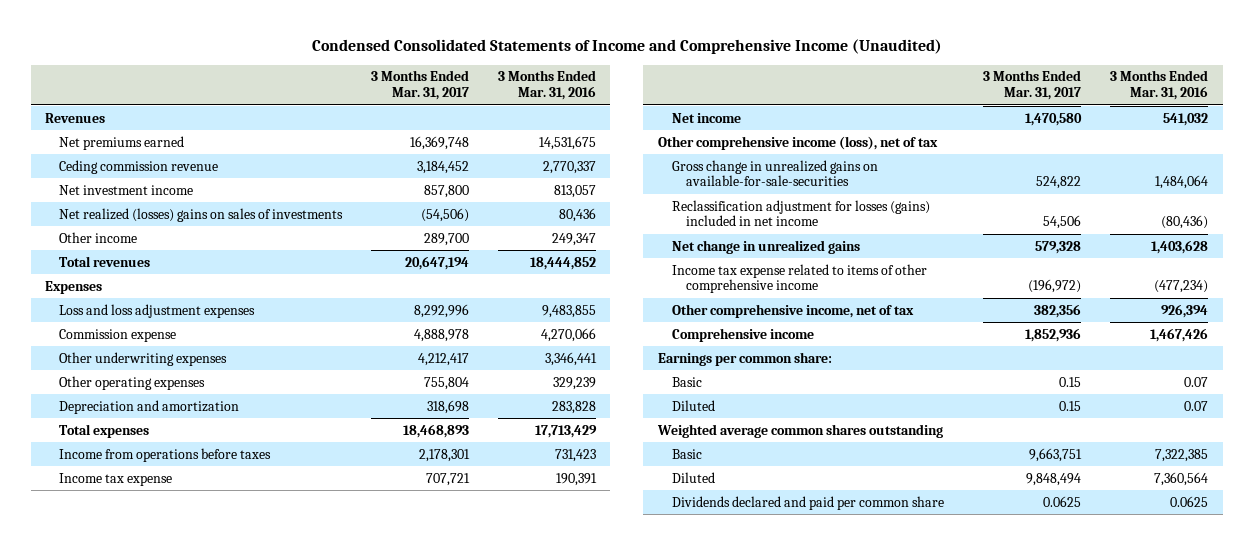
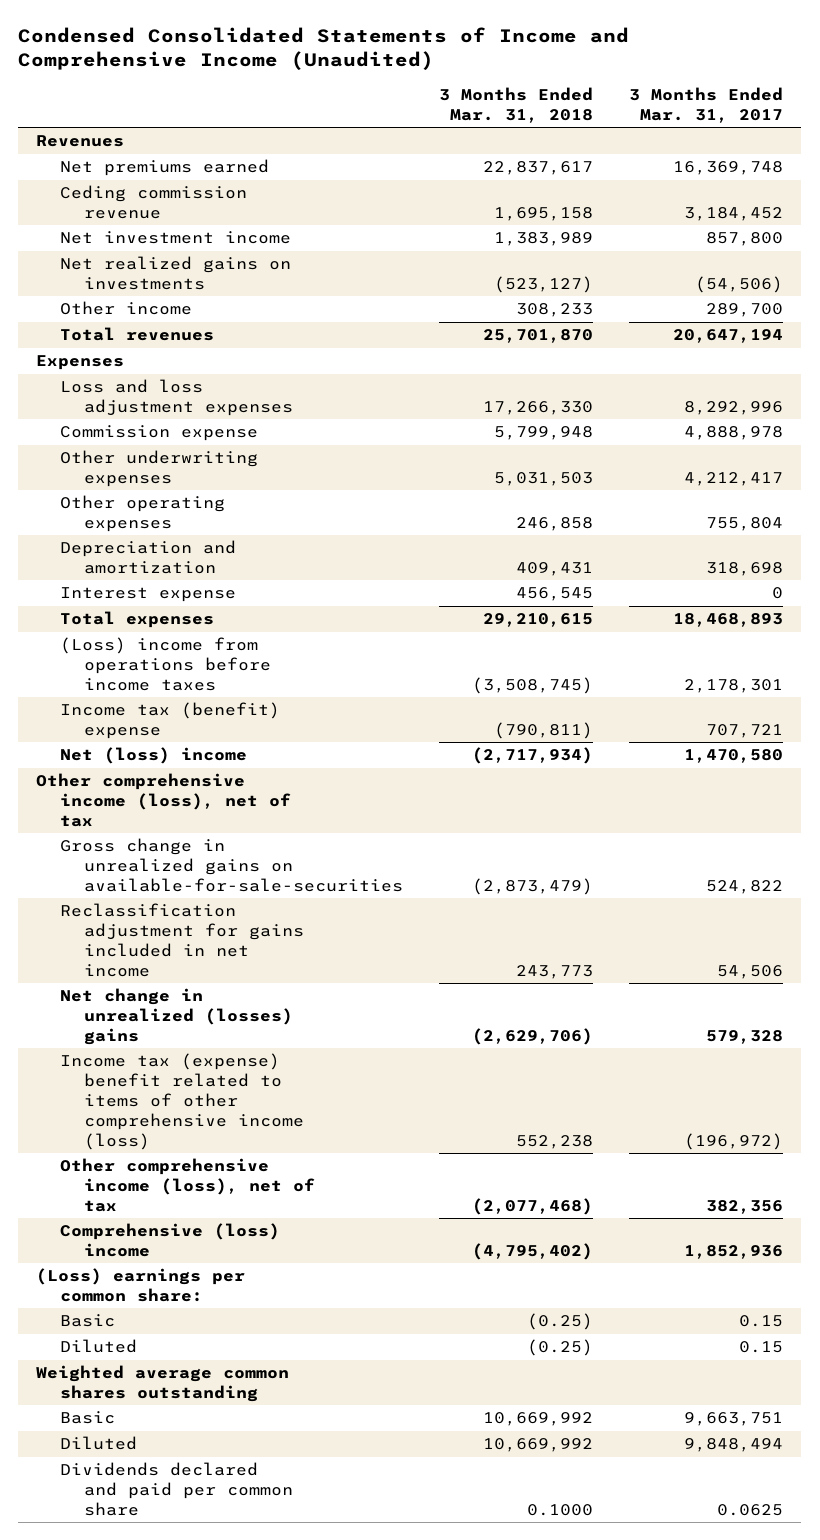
- | 3 Months Ended Mar. 31, 2017 | 3 Months Ended Mar. 31, 2016
+ | 3 Months Ended Mar. 31, 2018 | 3 Months Ended Mar. 31, 2017
- Net realized (losses) gains on sales of investments | (54,506) | 80,436
+ Net realized gains on investments | (523,127) | (54,506)
+ Interest expense | 456,545 | 0
- Income from operations before taxes | 2,178,301 | 731,423
- Income tax expense | 707,721 | 190,391
- Net income | 1,470,580 | 541,032
+ (Loss) income from operations before income taxes | (3,508,745) | 2,178,301
+ Income tax (benefit) expense | (790,811) | 707,721
+ Net (loss) income | (2,717,934) | 1,470,580
- Reclassification adjustment for losses (gains) included in net income | 54,506 | (80,436)
- Net change in unrealized gains | 579,328 | 1,403,628
- Income tax expense related to items of other comprehensive income | (196,972) | (477,234)
- Other comprehensive income, net of tax | 382,356 | 926,394
- Comprehensive income | 1,852,936 | 1,467,426
- Earnings per common share:
+ Reclassification adjustment for gains included in net income | 243,773 | 54,506
+ Net change in unrealized (losses) gains | (2,629,706) | 579,328
+ Income tax (expense) benefit related to items of other comprehensive income (loss) | 552,238 | (196,972)
+ Other comprehensive income (loss), net of tax | (2,077,468) | 382,356
+ Comprehensive (loss) income | (4,795,402) | 1,852,936
+ (Loss) earnings per common share:

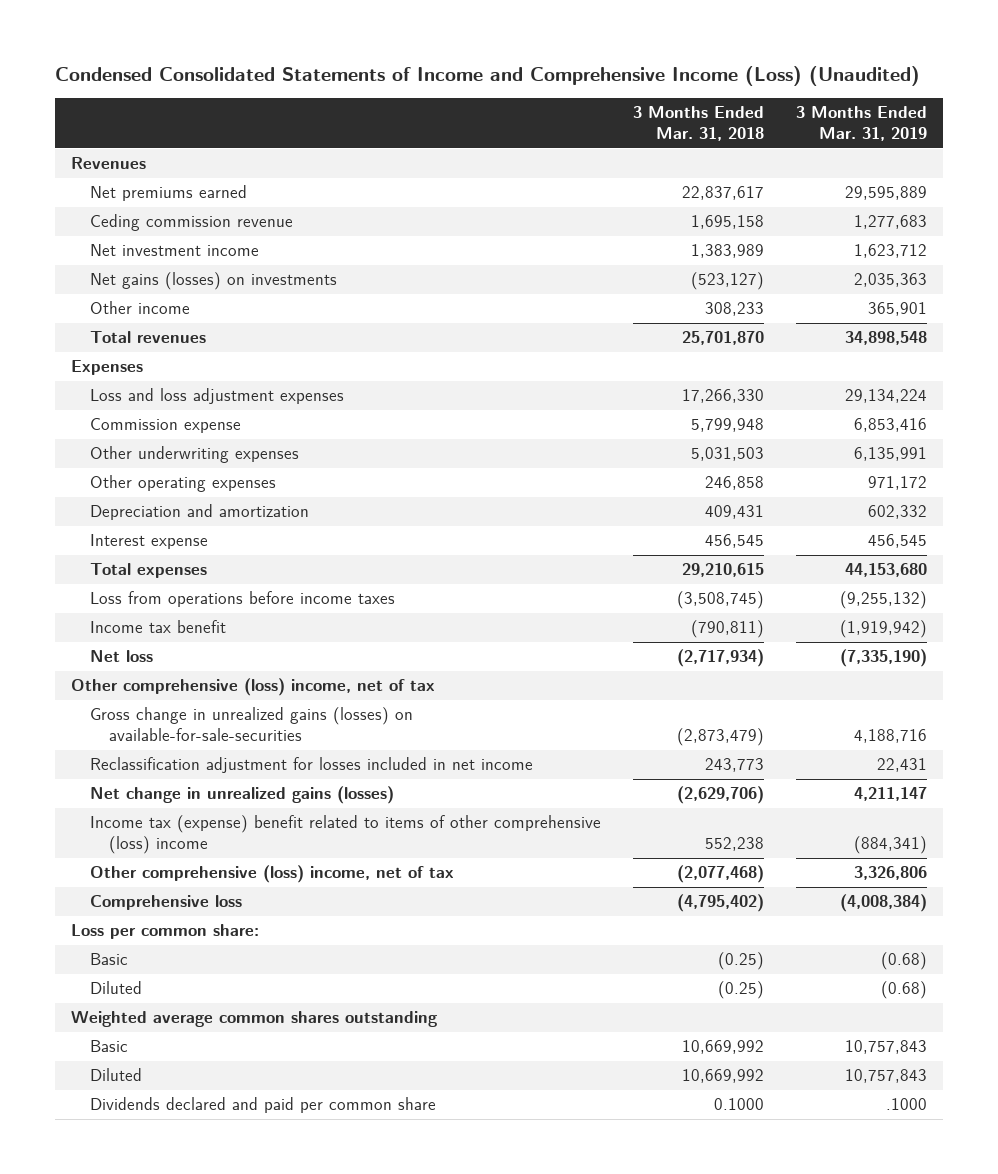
- Condensed Consolidated Statements of Income and Comprehensive Income (Unaudited)
+ Condensed Consolidated Statements of Income and Comprehensive Income (Loss) (Unaudited)
- | 3 Months Ended Mar. 31, 2018 | 3 Months Ended Mar. 31, 2017
+ | 3 Months Ended Mar. 31, 2018 | 3 Months Ended Mar. 31, 2019
- Net realized gains on investments | (523,127) | (54,506)
+ Net gains (losses) on investments | (523,127) | 2,035,363
- (Loss) income from operations before income taxes | (3,508,745) | 2,178,301
- Income tax (benefit) expense | (790,811) | 707,721
- Net (loss) income | (2,717,934) | 1,470,580
- Other comprehensive income (loss), net of tax
- Gross change in unrealized gains on available-for-sale-securities | (2,873,479) | 524,822
- Reclassification adjustment for gains included in net income | 243,773 | 54,506
- Net change in unrealized (losses) gains | (2,629,706) | 579,328
- Income tax (expense) benefit related to items of other comprehensive income (loss) | 552,238 | (196,972)
- Other comprehensive income (loss), net of tax | (2,077,468) | 382,356
- Comprehensive (loss) income | (4,795,402) | 1,852,936
- (Loss) earnings per common share:
+ Loss from operations before income taxes | (3,508,745) | (9,255,132)
+ Income tax benefit | (790,811) | (1,919,942)
+ Net loss | (2,717,934) | (7,335,190)
+ Other comprehensive (loss) income, net of tax
+ Gross change in unrealized gains (losses) on available-for-sale-securities | (2,873,479) | 4,188,716
+ Reclassification adjustment for losses included in net income | 243,773 | 22,431
+ Net change in unrealized gains (losses) | (2,629,706) | 4,211,147
+ Income tax (expense) benefit related to items of other comprehensive (loss) income | 552,238 | (884,341)
+ Other comprehensive (loss) income, net of tax | (2,077,468) | 3,326,806
+ Comprehensive loss | (4,795,402) | (4,008,384)
+ Loss per common share:

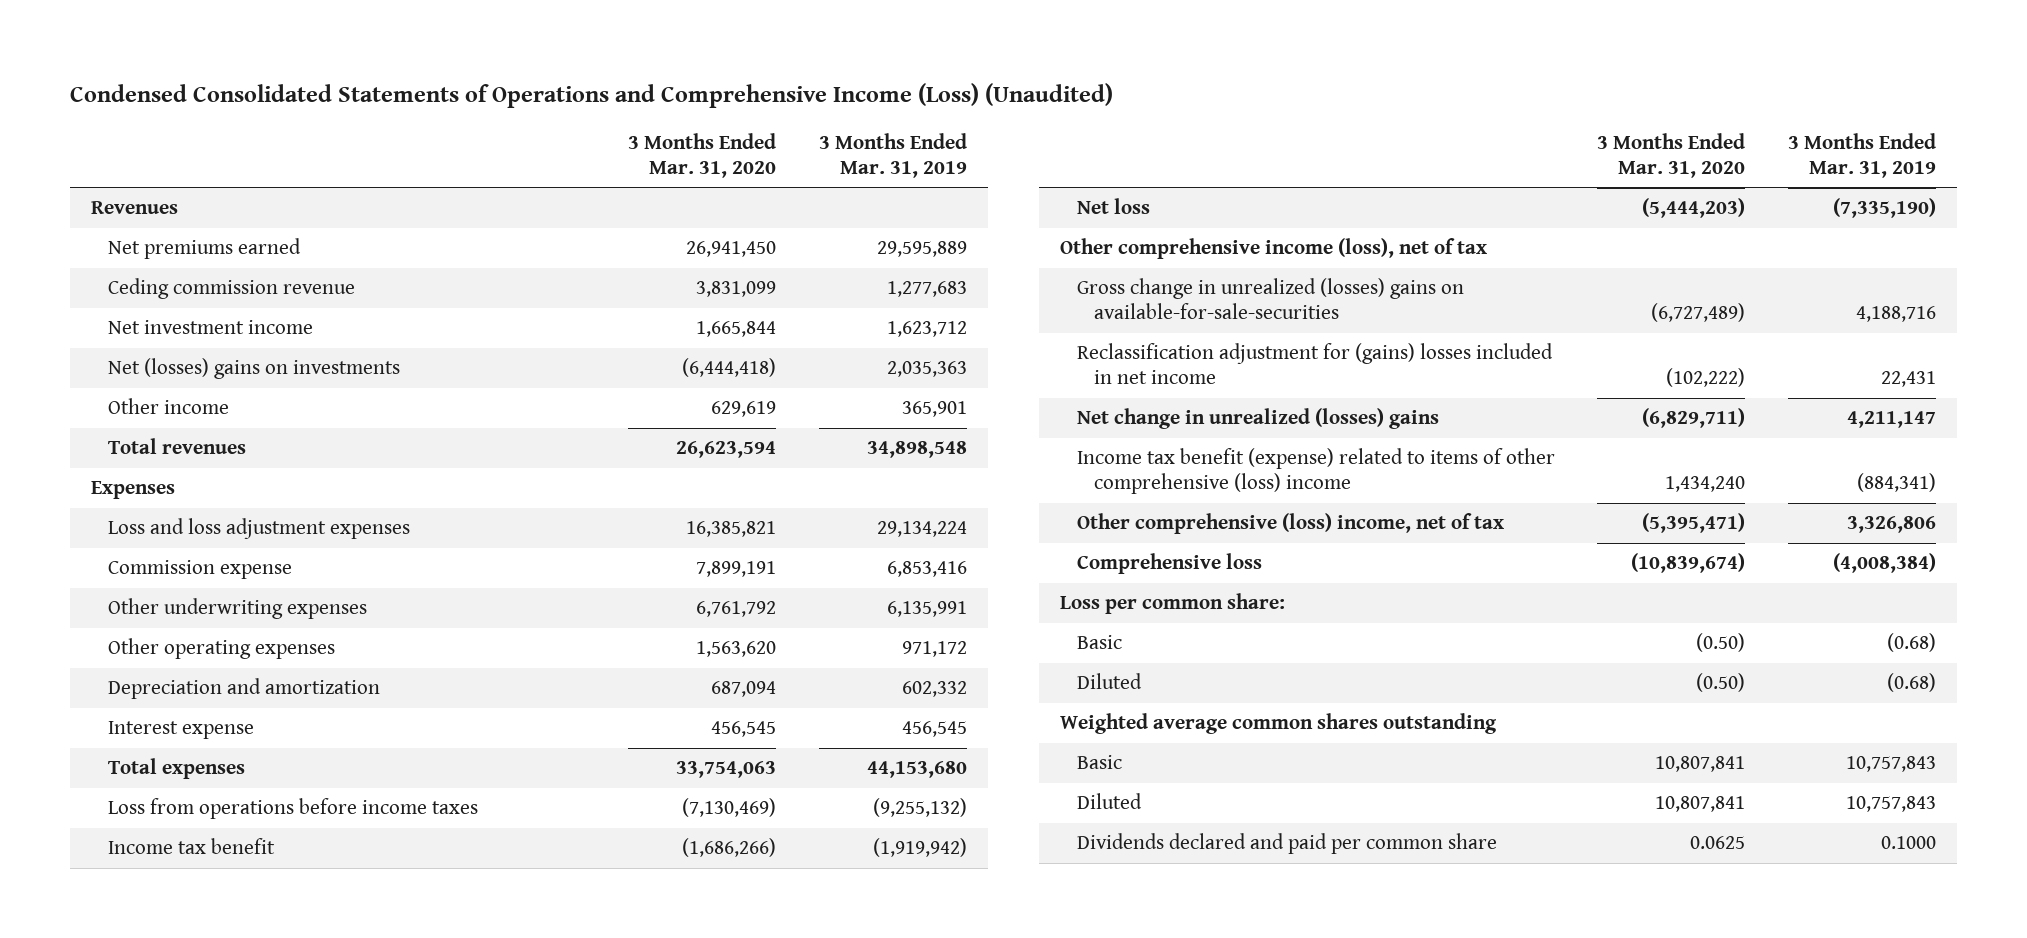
- Condensed Consolidated Statements of Income and Comprehensive Income (Loss) (Unaudited)
+ Condensed Consolidated Statements of Operations and Comprehensive Income (Loss) (Unaudited)
- | 3 Months Ended Mar. 31, 2018 | 3 Months Ended Mar. 31, 2019
+ | 3 Months Ended Mar. 31, 2020 | 3 Months Ended Mar. 31, 2019
- Net gains (losses) on investments | (523,127) | 2,035,363
+ Net (losses) gains on investments | (6,444,418) | 2,035,363
- Other comprehensive (loss) income, net of tax
- Gross change in unrealized gains (losses) on available-for-sale-securities | (2,873,479) | 4,188,716
- Reclassification adjustment for losses included in net income | 243,773 | 22,431
- Net change in unrealized gains (losses) | (2,629,706) | 4,211,147
- Income tax (expense) benefit related to items of other comprehensive (loss) income | 552,238 | (884,341)
+ Other comprehensive income (loss), net of tax
+ Gross change in unrealized (losses) gains on available-for-sale-securities | (6,727,489) | 4,188,716
+ Reclassification adjustment for (gains) losses included in net income | (102,222) | 22,431
+ Net change in unrealized (losses) gains | (6,829,711) | 4,211,147
+ Income tax benefit (expense) related to items of other comprehensive (loss) income | 1,434,240 | (884,341)
- Dividends declared and paid per common share | 0.1000 | .1000
+ Dividends declared and paid per common share | 0.0625 | 0.1000

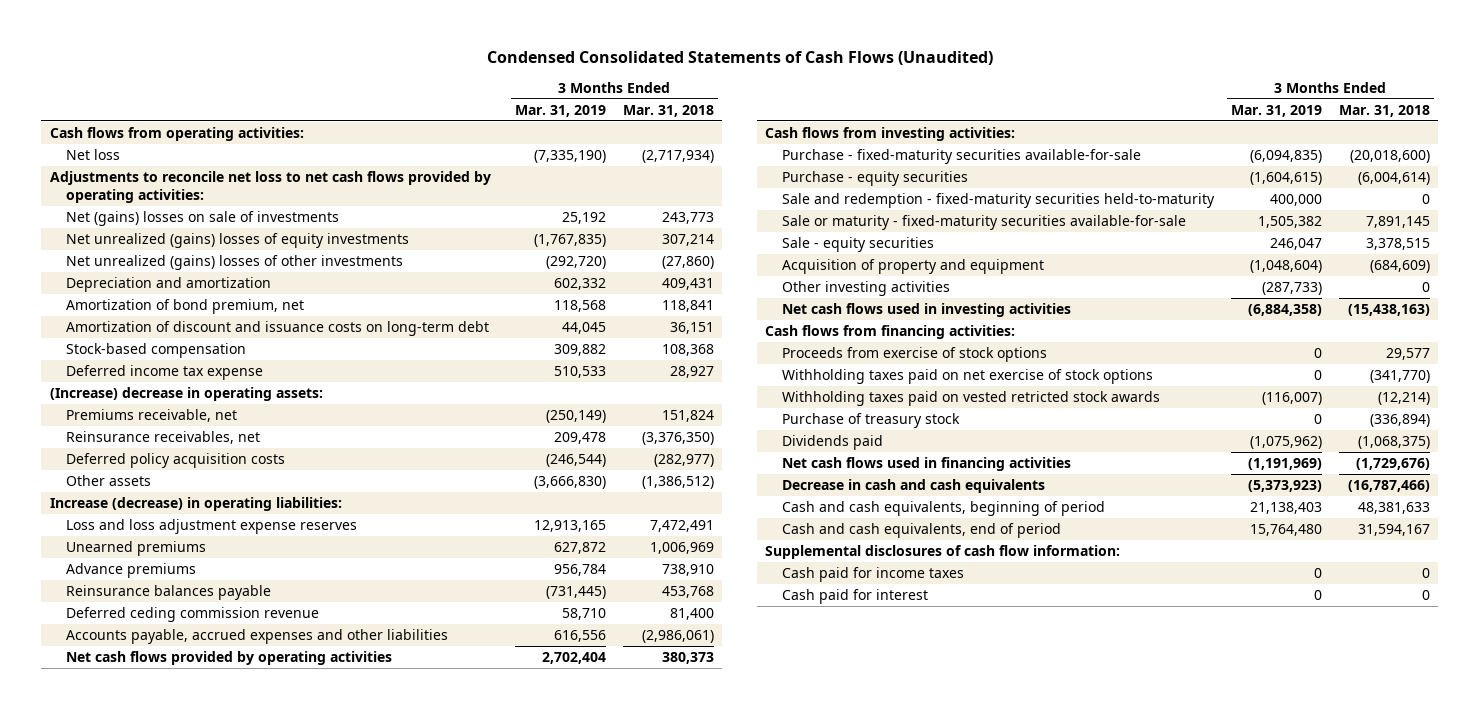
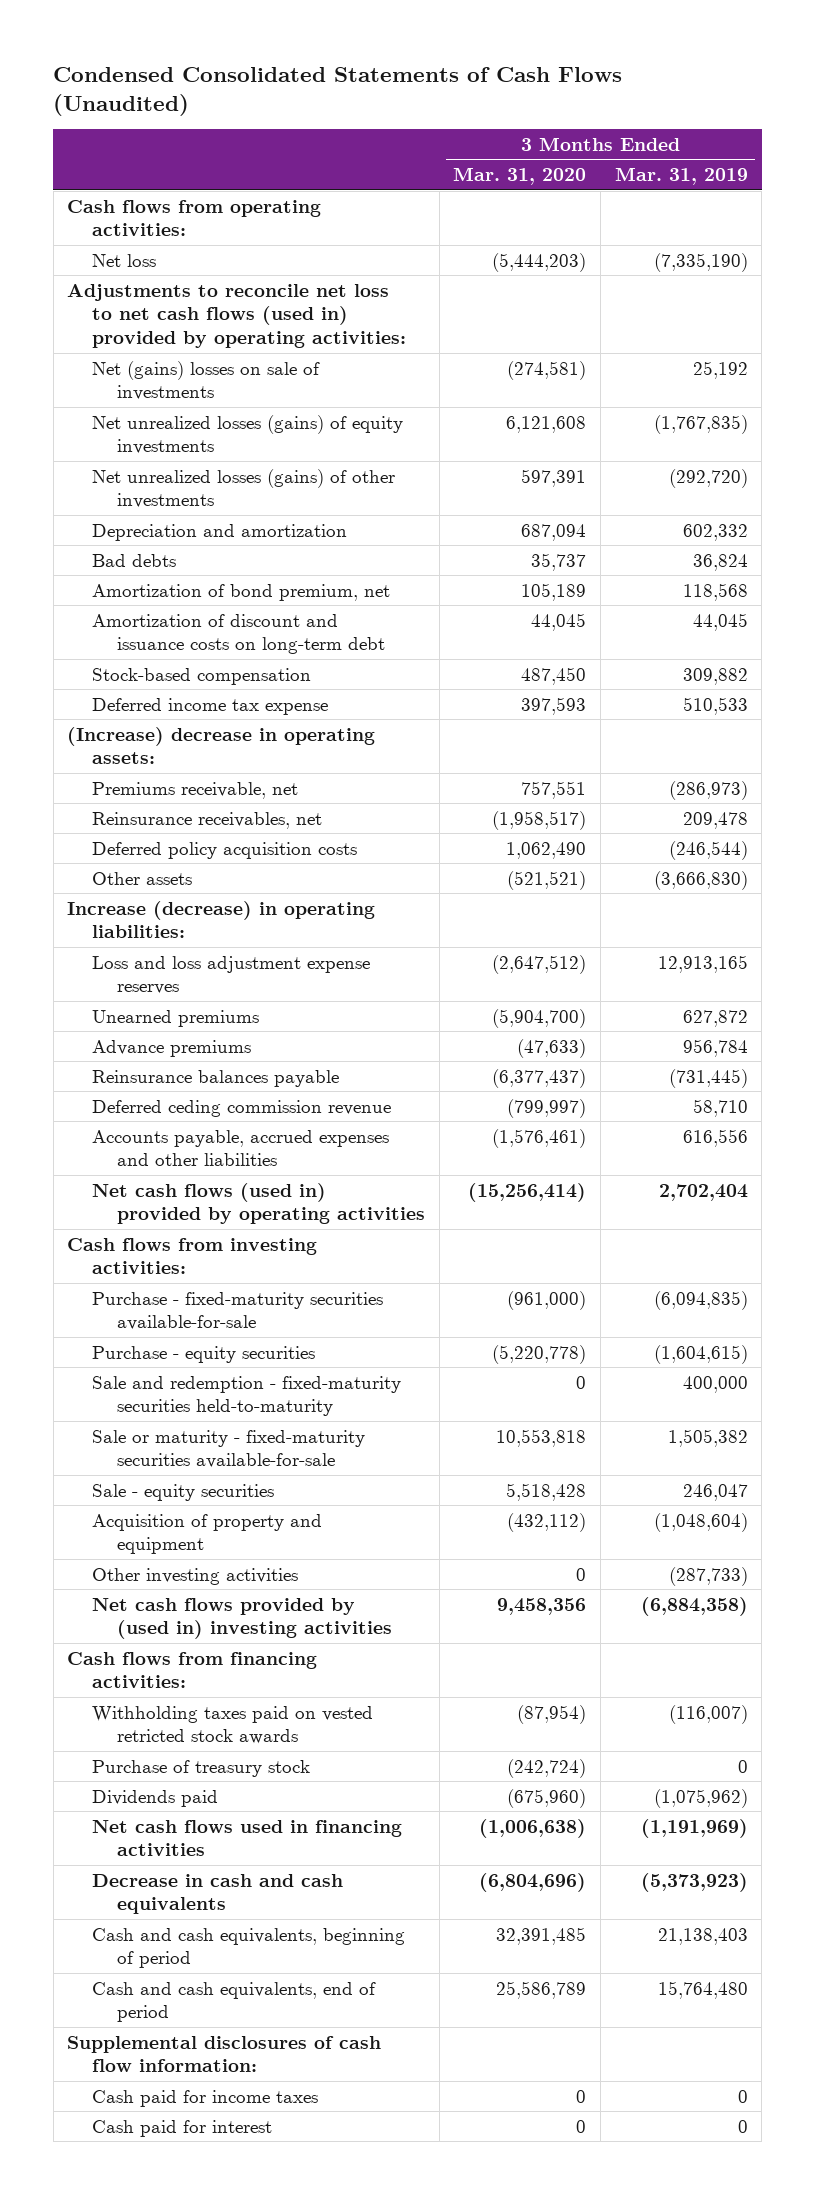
- | 3 Months Ended Mar. 31, 2019 | 3 Months Ended Mar. 31, 2018
+ | 3 Months Ended Mar. 31, 2020 | 3 Months Ended Mar. 31, 2019
- Adjustments to reconcile net loss to net cash flows provided by operating activities:
+ Adjustments to reconcile net loss to net cash flows (used in) provided by operating activities:
- Net unrealized (gains) losses of equity investments | (1,767,835) | 307,214
- Net unrealized (gains) losses of other investments | (292,720) | (27,860)
+ Net unrealized losses (gains) of equity investments | 6,121,608 | (1,767,835)
+ Net unrealized losses (gains) of other investments | 597,391 | (292,720)
+ Bad debts | 35,737 | 36,824
- Premiums receivable, net | (250,149) | 151,824
+ Premiums receivable, net | 757,551 | (286,973)
- Net cash flows provided by operating activities | 2,702,404 | 380,373
+ Net cash flows (used in) provided by operating activities | (15,256,414) | 2,702,404
- Net cash flows used in investing activities | (6,884,358) | (15,438,163)
+ Net cash flows provided by (used in) investing activities | 9,458,356 | (6,884,358)
- Proceeds from exercise of stock options | 0 | 29,577
- Withholding taxes paid on net exercise of stock options | 0 | (341,770)

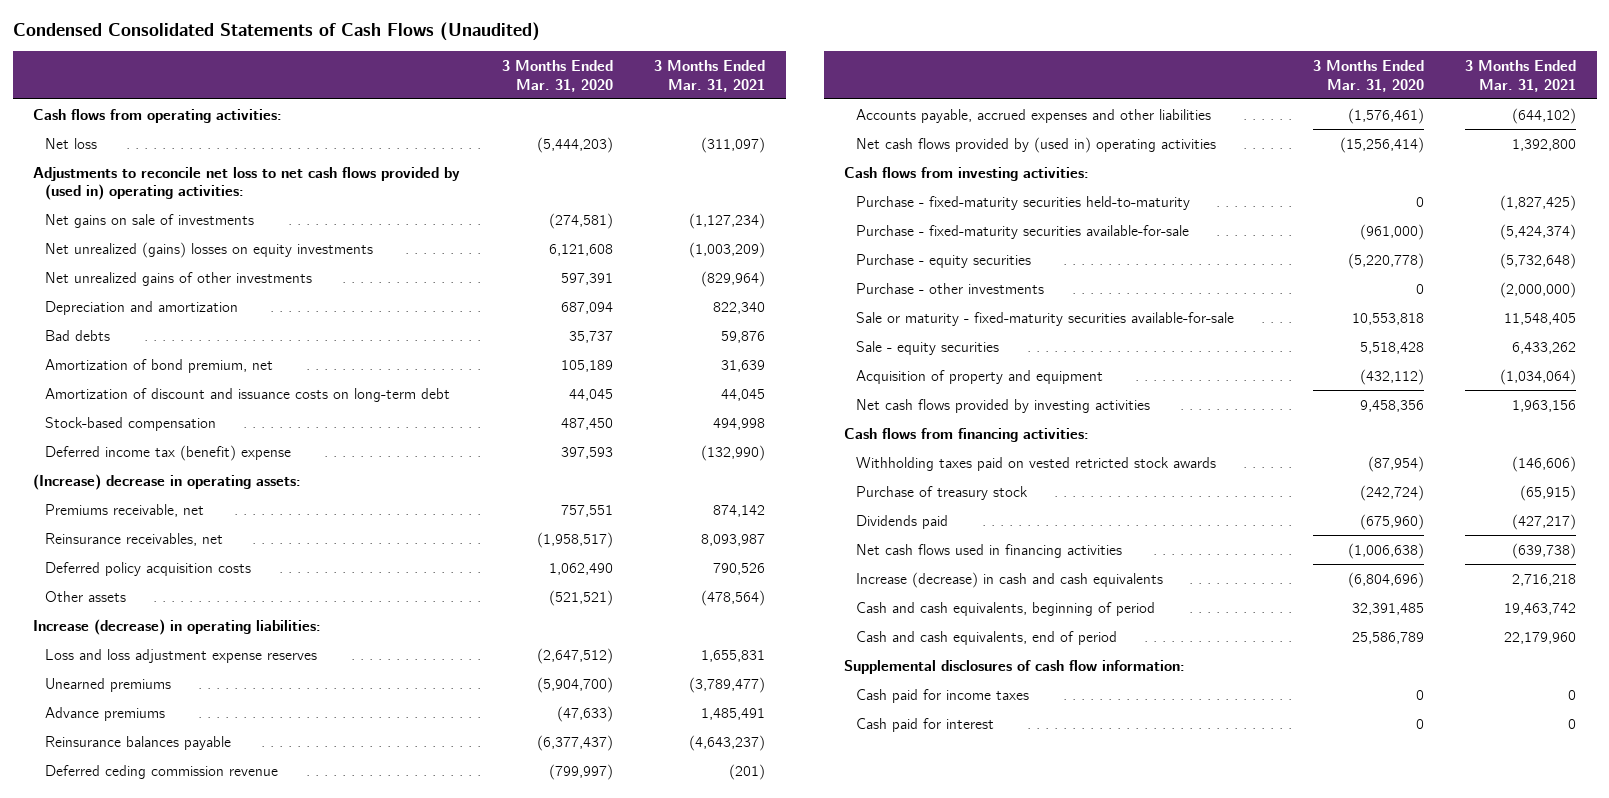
- | 3 Months Ended Mar. 31, 2020 | 3 Months Ended Mar. 31, 2019
+ | 3 Months Ended Mar. 31, 2020 | 3 Months Ended Mar. 31, 2021
- Adjustments to reconcile net loss to net cash flows (used in) provided by operating activities:
- Net (gains) losses on sale of investments | (274,581) | 25,192
- Net unrealized losses (gains) of equity investments | 6,121,608 | (1,767,835)
- Net unrealized losses (gains) of other investments | 597,391 | (292,720)
+ Adjustments to reconcile net loss to net cash flows provided by (used in) operating activities:
+ Net gains on sale of investments | (274,581) | (1,127,234)
+ Net unrealized (gains) losses on equity investments | 6,121,608 | (1,003,209)
+ Net unrealized gains of other investments | 597,391 | (829,964)
- Deferred income tax expense | 397,593 | 510,533
+ Deferred income tax (benefit) expense | 397,593 | (132,990)
- Net cash flows (used in) provided by operating activities | (15,256,414) | 2,702,404
+ Net cash flows provided by (used in) operating activities | (15,256,414) | 1,392,800
+ Purchase - fixed-maturity securities held-to-maturity | 0 | (1,827,425)
- Sale and redemption - fixed-maturity securities held-to-maturity | 0 | 400,000
+ Purchase - other investments | 0 | (2,000,000)
- Other investing activities | 0 | (287,733)
- Net cash flows provided by (used in) investing activities | 9,458,356 | (6,884,358)
+ Net cash flows provided by investing activities | 9,458,356 | 1,963,156
- Decrease in cash and cash equivalents | (6,804,696) | (5,373,923)
+ Increase (decrease) in cash and cash equivalents | (6,804,696) | 2,716,218

